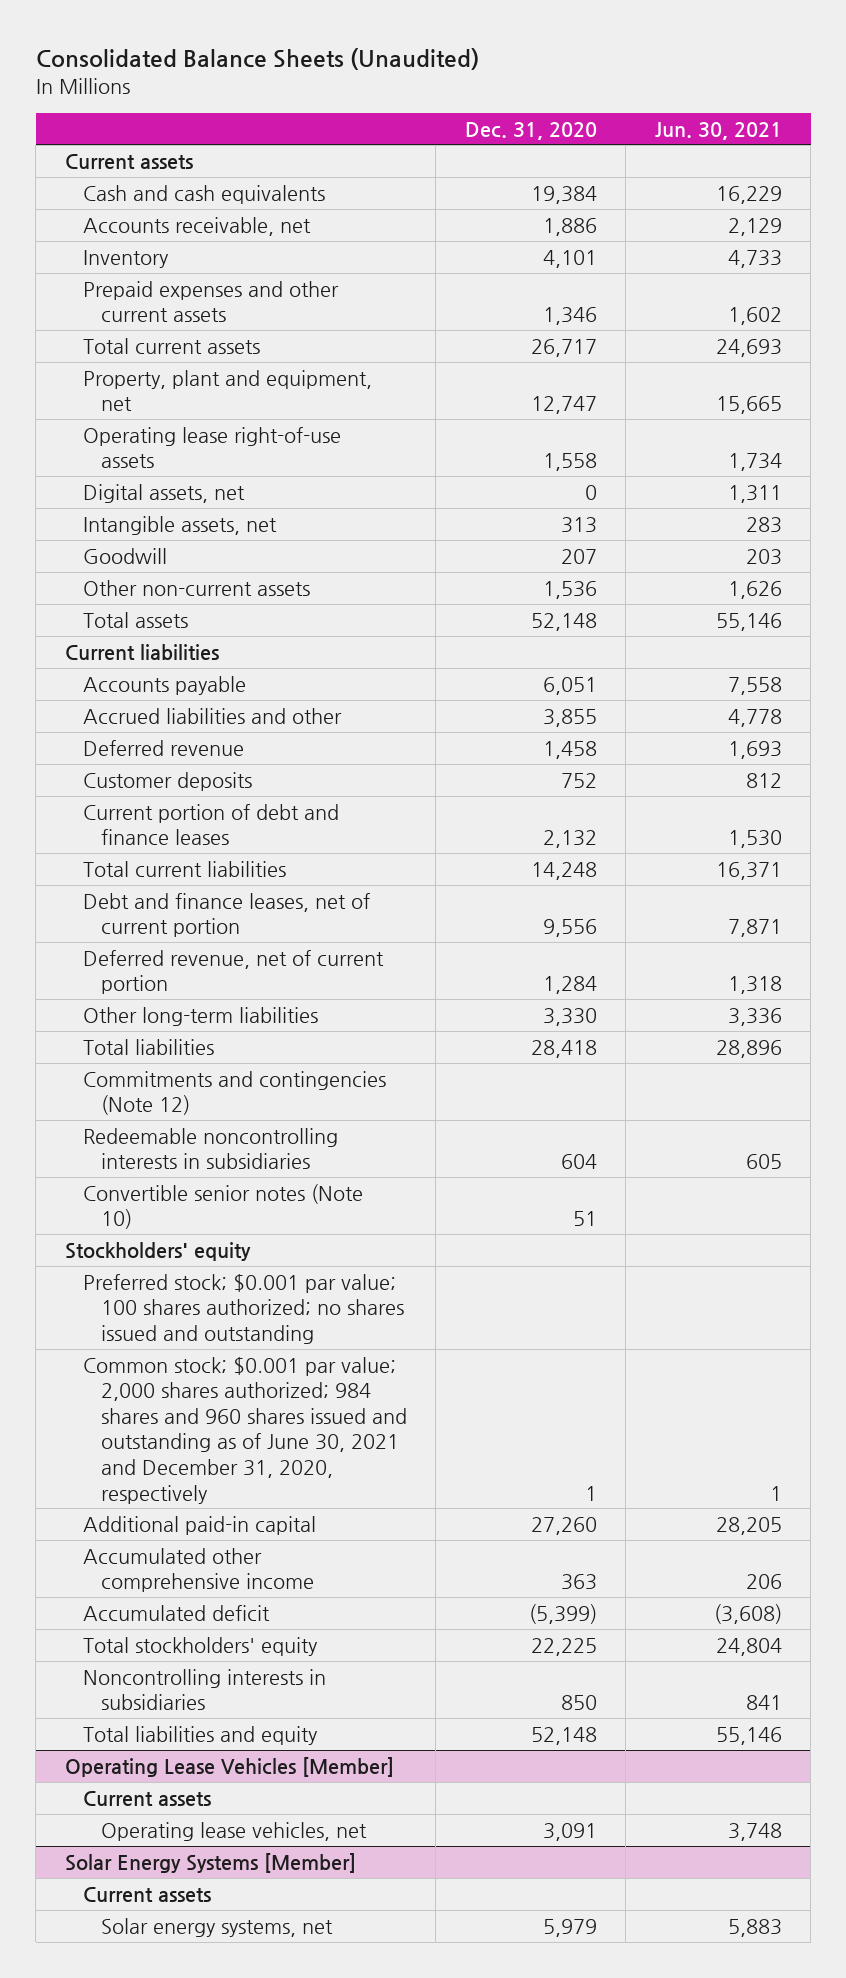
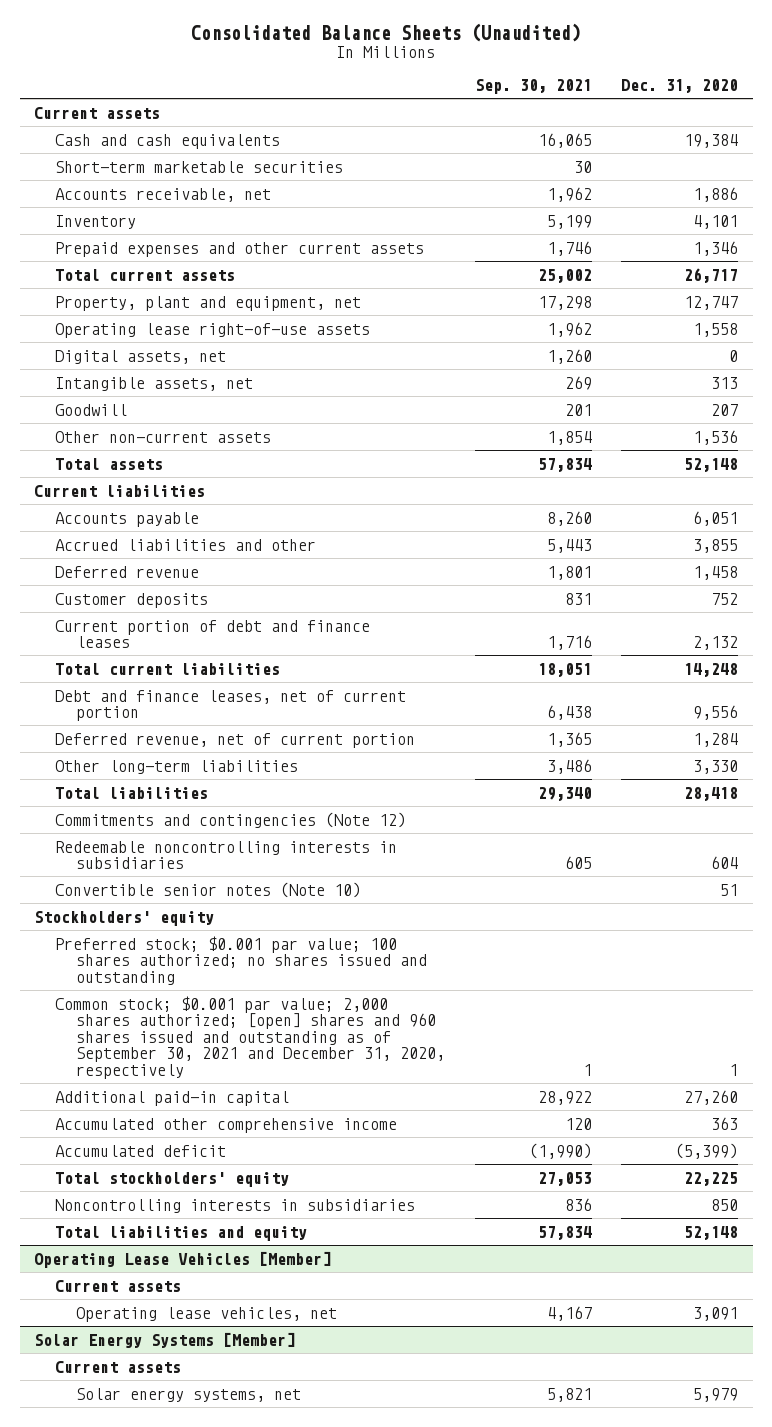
- | Dec. 31, 2020 | Jun. 30, 2021
+ | Sep. 30, 2021 | Dec. 31, 2020
+ Short-term marketable securities | 30 |
- Common stock; $0.001 par value; 2,000 shares authorized; 984 shares and 960 shares issued and outstanding as of June 30, 2021 and December 31, 2020, respectively | 1 | 1
+ Common stock; $0.001 par value; 2,000 shares authorized; [open] shares and 960 shares issued and outstanding as of September 30, 2021 and December 31, 2020, respectively | 1 | 1

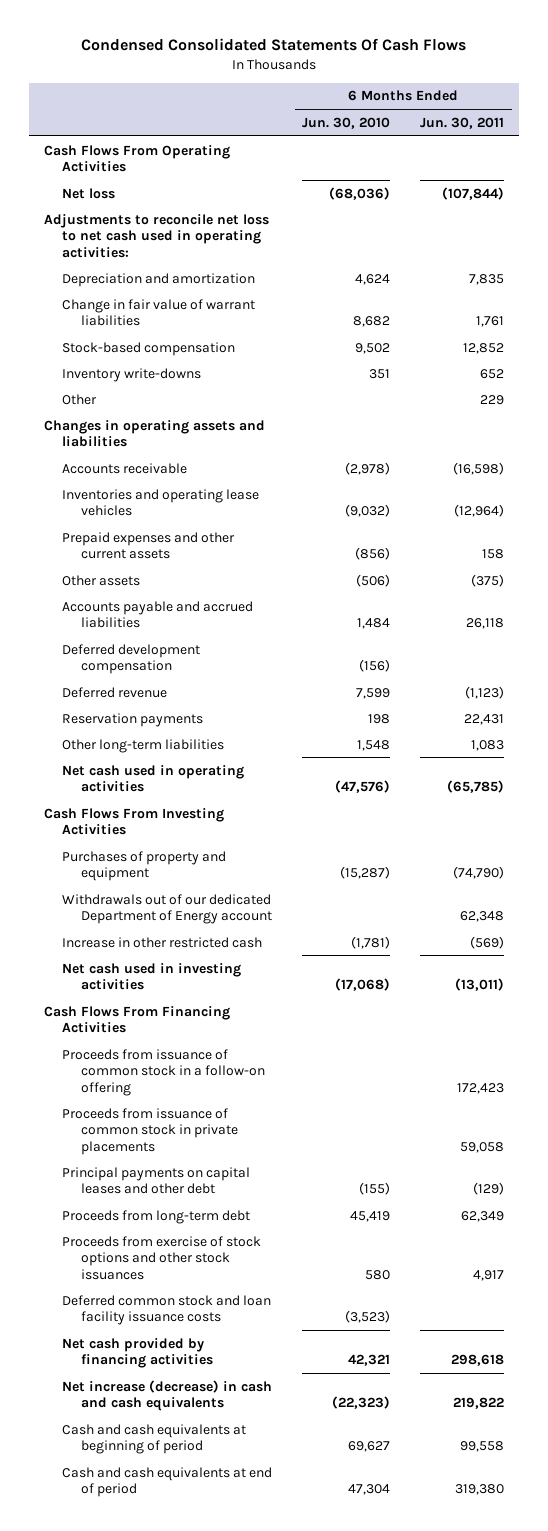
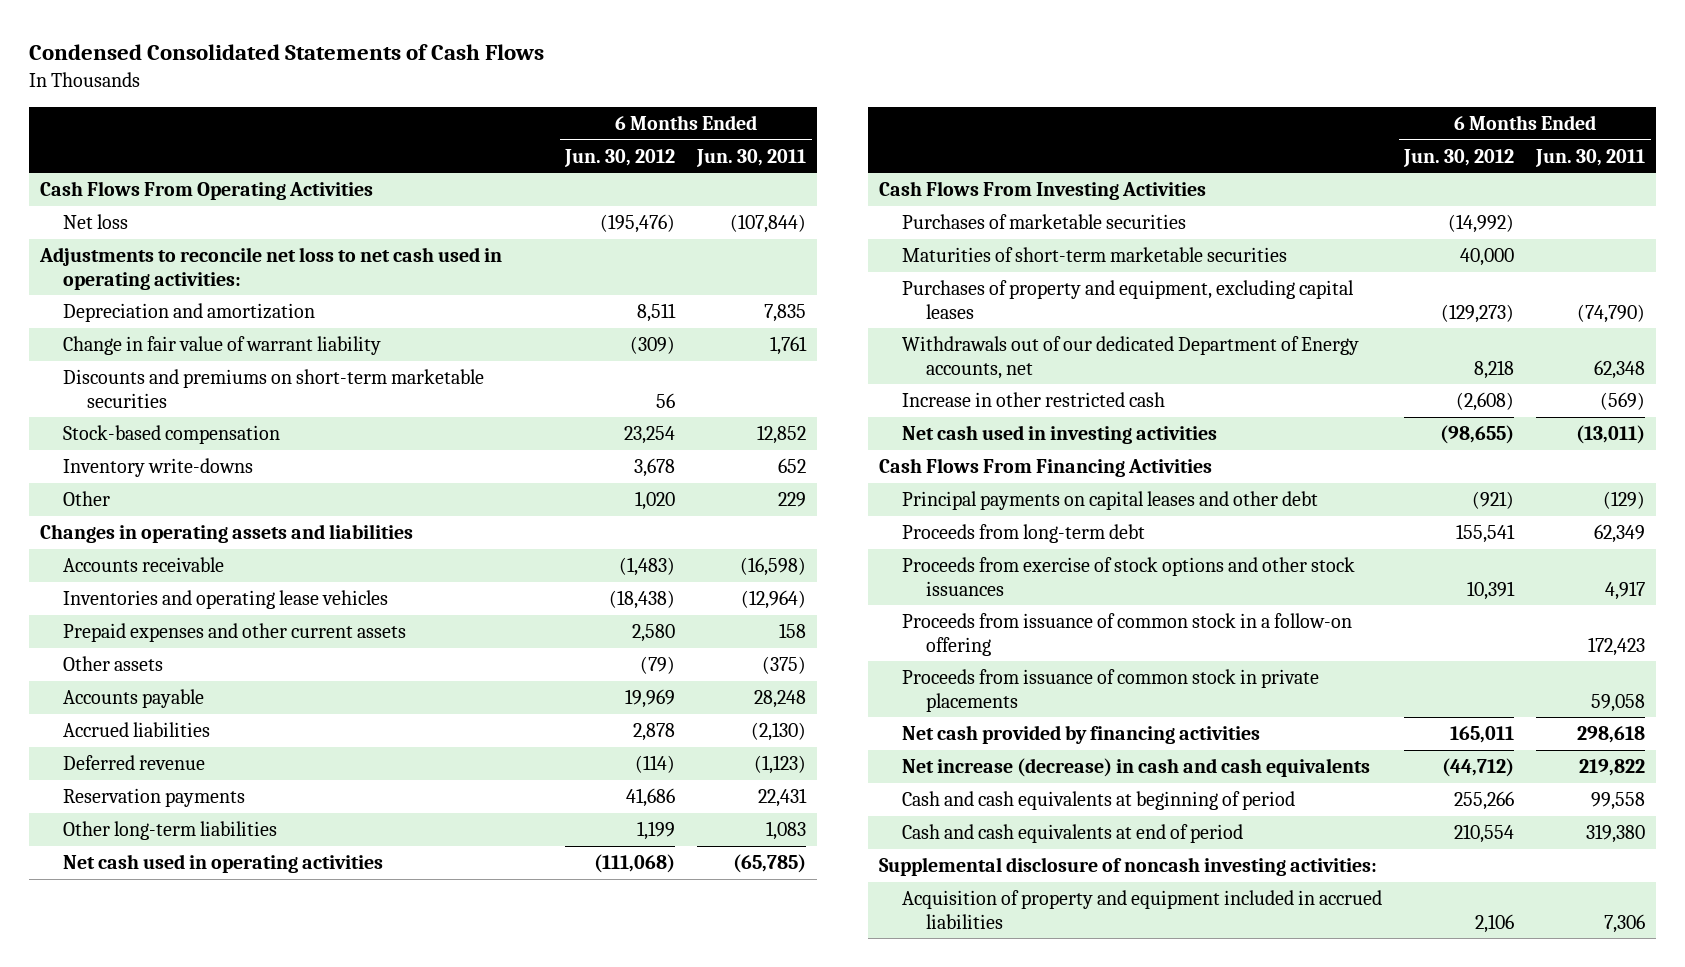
- Condensed Consolidated Statements Of Cash Flows
+ Condensed Consolidated Statements of Cash Flows
- | 6 Months Ended Jun. 30, 2010 | 6 Months Ended Jun. 30, 2011
+ | 6 Months Ended Jun. 30, 2012 | 6 Months Ended Jun. 30, 2011
- Change in fair value of warrant liabilities | 8,682 | 1,761
+ Change in fair value of warrant liability | (309) | 1,761
+ Discounts and premiums on short-term marketable securities | 56 |
- Accounts payable and accrued liabilities | 1,484 | 26,118
- Deferred development compensation | (156) |
+ Accounts payable | 19,969 | 28,248
+ Accrued liabilities | 2,878 | (2,130)
- Purchases of property and equipment | (15,287) | (74,790)
- Withdrawals out of our dedicated Department of Energy account | | 62,348
+ Purchases of marketable securities | (14,992) |
+ Maturities of short-term marketable securities | 40,000 |
+ Purchases of property and equipment, excluding capital leases | (129,273) | (74,790)
+ Withdrawals out of our dedicated Department of Energy accounts, net | 8,218 | 62,348
- Deferred common stock and loan facility issuance costs | (3,523) |
moved down: Proceeds from issuance of common stock in a follow-on offering | | 172,423
moved down: Proceeds from issuance of common stock in private placements | | 59,058
+ Supplemental disclosure of noncash investing activities:
+ Acquisition of property and equipment included in accrued liabilities | 2,106 | 7,306

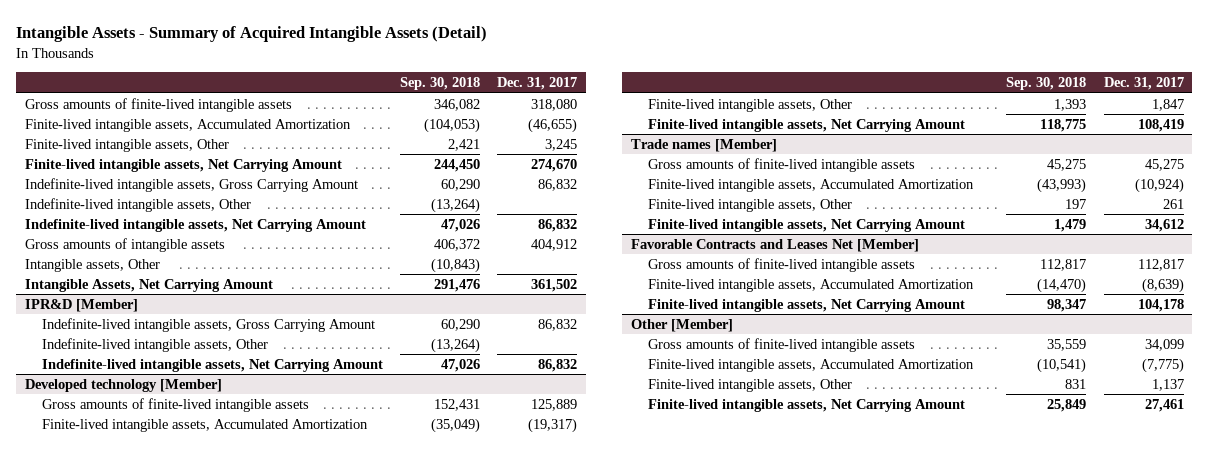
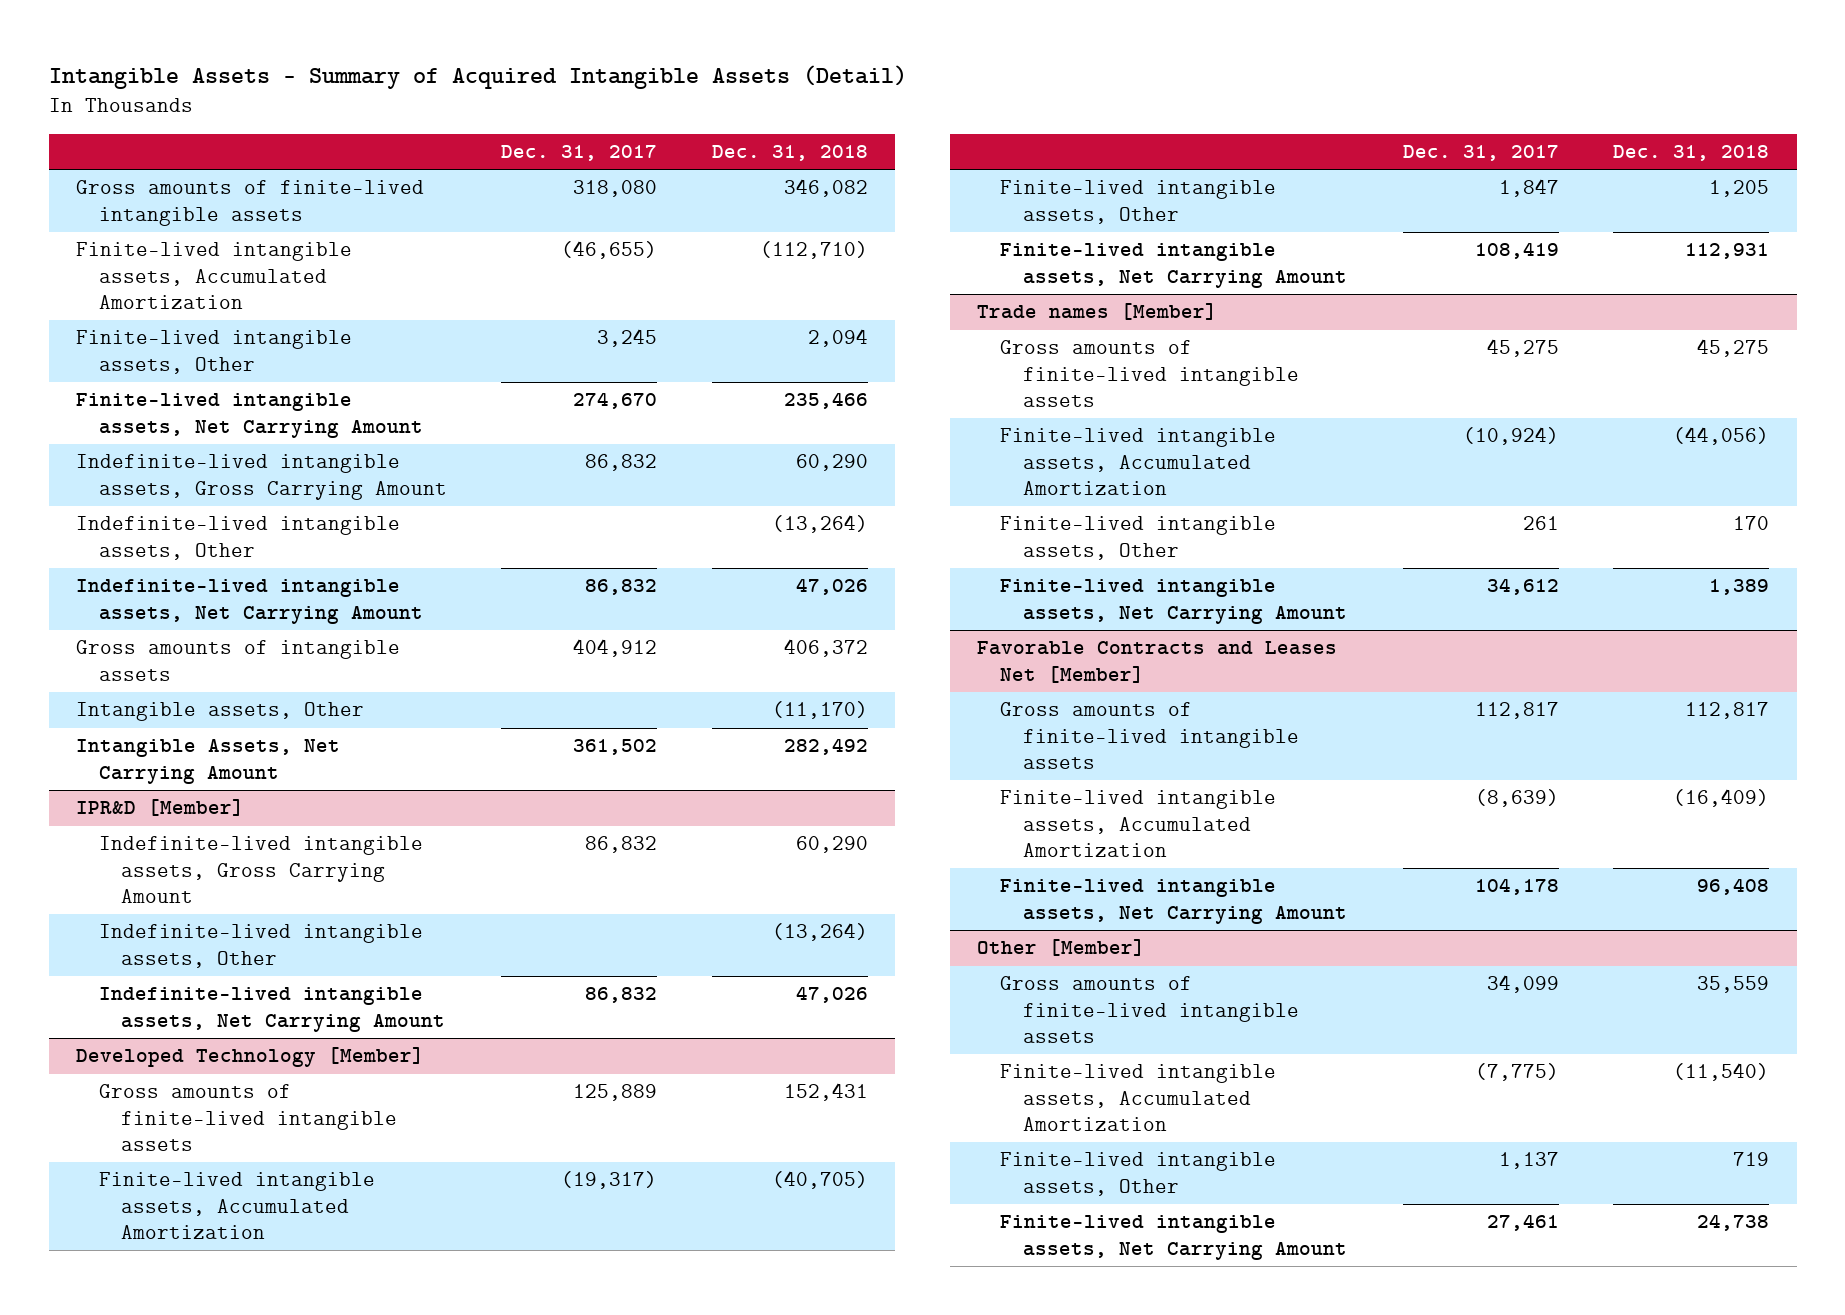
- | Sep. 30, 2018 | Dec. 31, 2017
+ | Dec. 31, 2017 | Dec. 31, 2018
- Developed technology [Member]
+ Developed Technology [Member]

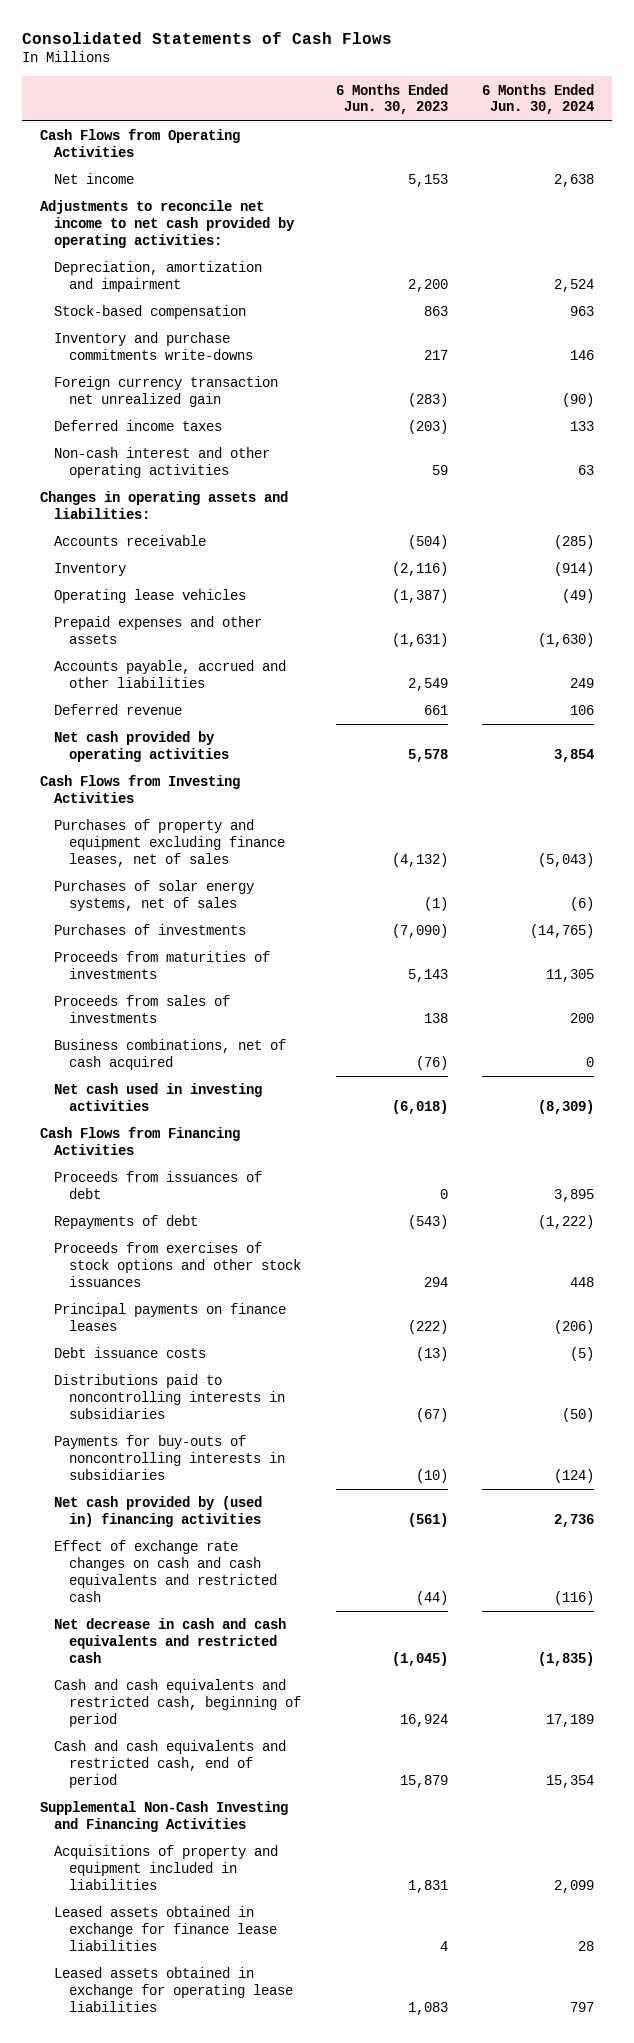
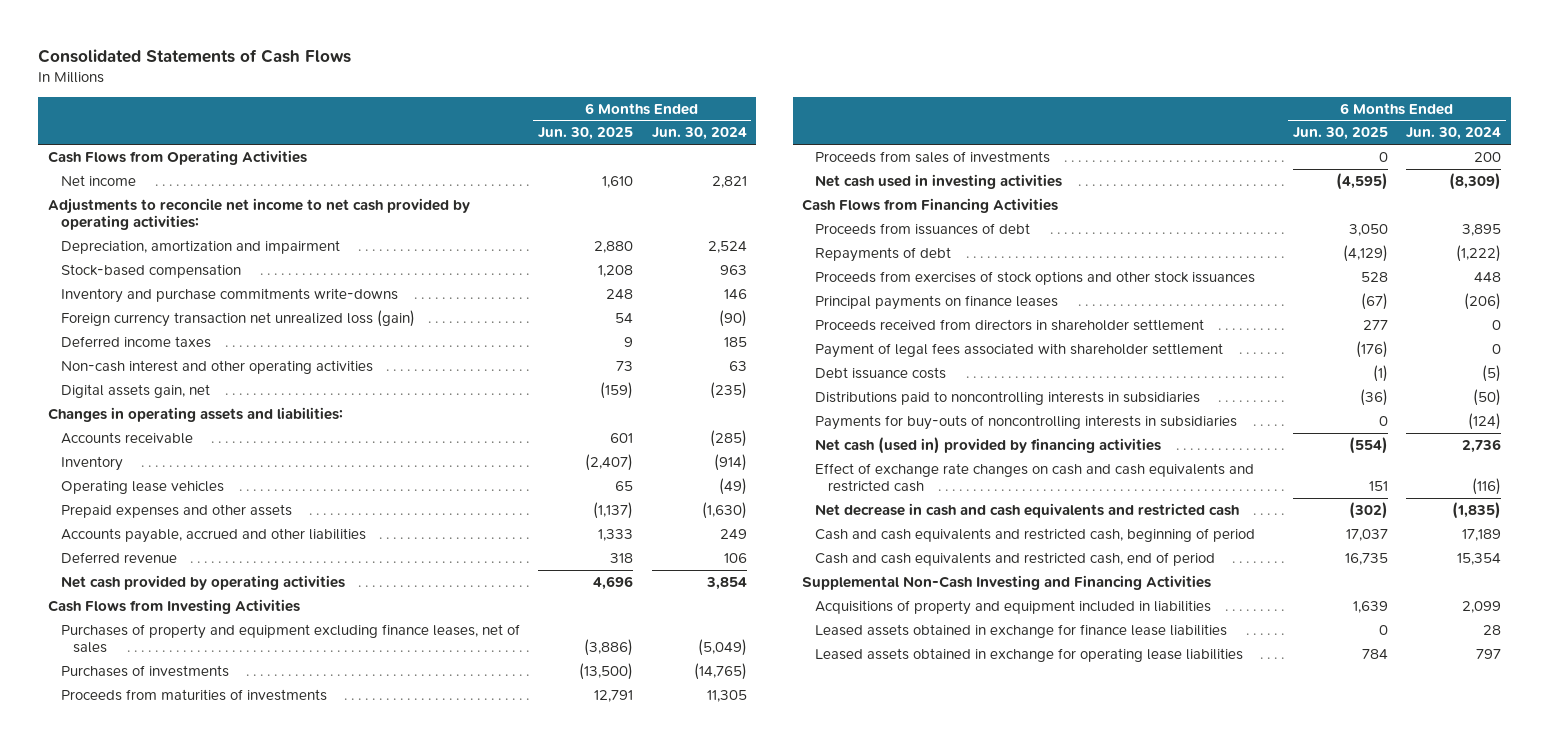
- | 6 Months Ended Jun. 30, 2023 | 6 Months Ended Jun. 30, 2024
+ | 6 Months Ended Jun. 30, 2025 | 6 Months Ended Jun. 30, 2024
- Net income | 5,153 | 2,638
+ Net income | 1,610 | 2,821
- Foreign currency transaction net unrealized gain | (283) | (90)
- Deferred income taxes | (203) | 133
+ Foreign currency transaction net unrealized loss (gain) | 54 | (90)
+ Deferred income taxes | 9 | 185
+ Digital assets gain, net | (159) | (235)
- Purchases of property and equipment excluding finance leases, net of sales | (4,132) | (5,043)
- Purchases of solar energy systems, net of sales | (1) | (6)
+ Purchases of property and equipment excluding finance leases, net of sales | (3,886) | (5,049)
- Business combinations, net of cash acquired | (76) | 0
+ Proceeds received from directors in shareholder settlement | 277 | 0
+ Payment of legal fees associated with shareholder settlement | (176) | 0
- Net cash provided by (used in) financing activities | (561) | 2,736
+ Net cash (used in) provided by financing activities | (554) | 2,736

